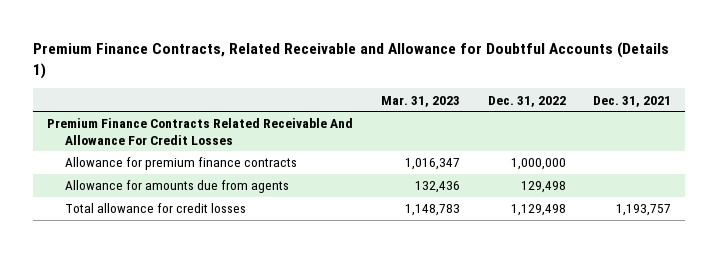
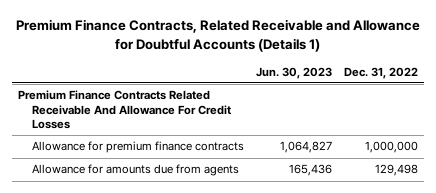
- | Mar. 31, 2023 | Dec. 31, 2022 | Dec. 31, 2021
+ | Jun. 30, 2023 | Dec. 31, 2022
- Total allowance for credit losses | 1,148,783 | 1,129,498 | 1,193,757

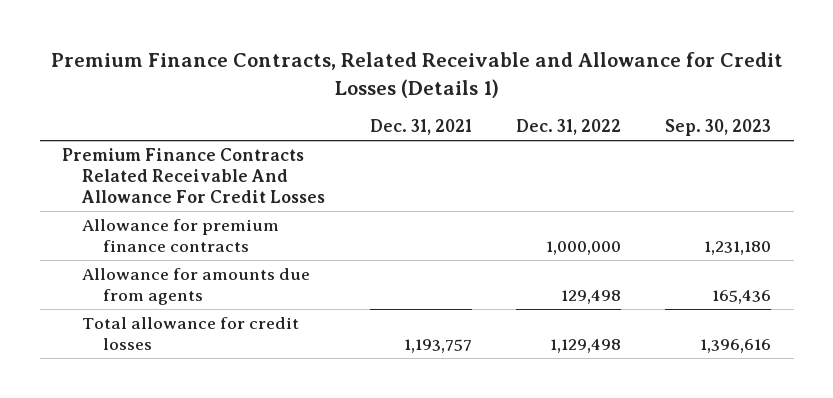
- Premium Finance Contracts, Related Receivable and Allowance for Doubtful Accounts (Details 1)
+ Premium Finance Contracts, Related Receivable and Allowance for Credit Losses (Details 1)
- | Jun. 30, 2023 | Dec. 31, 2022
+ | Dec. 31, 2021 | Dec. 31, 2022 | Sep. 30, 2023
+ Total allowance for credit losses | 1,193,757 | 1,129,498 | 1,396,616

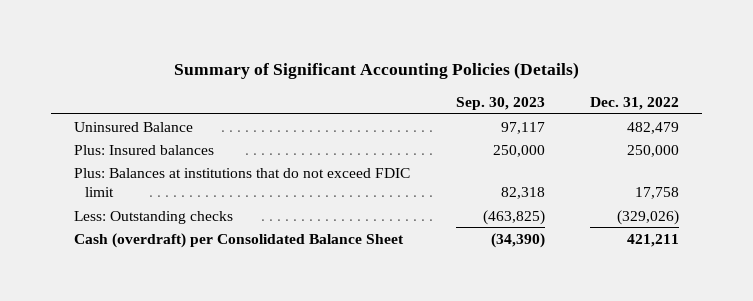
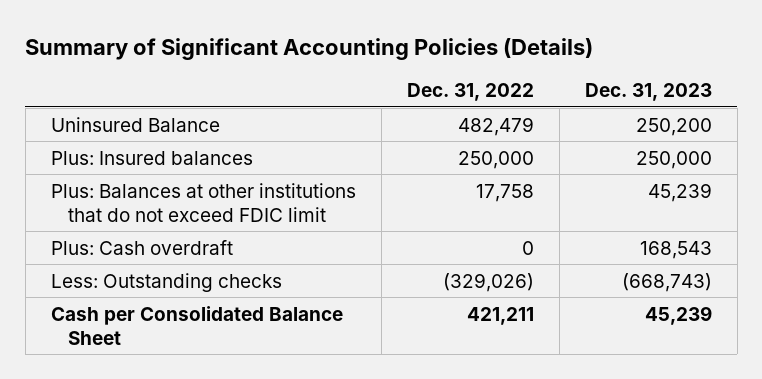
- | Sep. 30, 2023 | Dec. 31, 2022
+ | Dec. 31, 2022 | Dec. 31, 2023
- Plus: Balances at institutions that do not exceed FDIC limit | 82,318 | 17,758
+ Plus: Balances at other institutions that do not exceed FDIC limit | 17,758 | 45,239
+ Plus: Cash overdraft | 0 | 168,543
- Cash (overdraft) per Consolidated Balance Sheet | (34,390) | 421,211
+ Cash per Consolidated Balance Sheet | 421,211 | 45,239

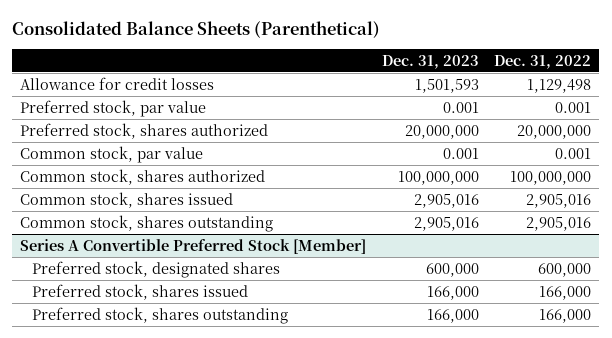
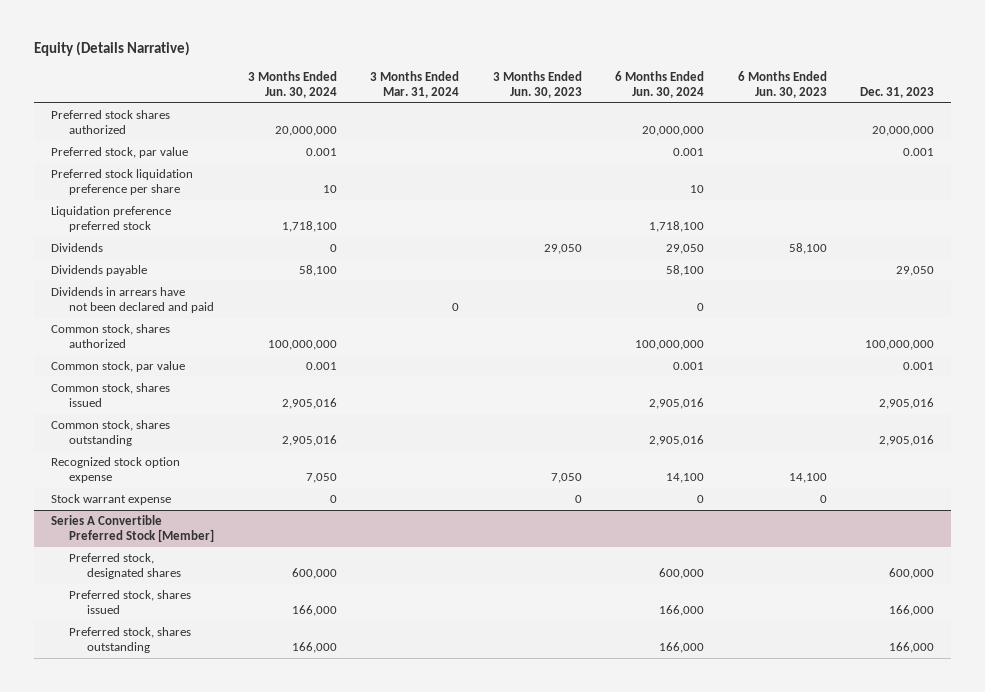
- Consolidated Balance Sheets (Parenthetical)
+ Equity (Details Narrative)
- | Dec. 31, 2023 | Dec. 31, 2022
+ | 3 Months Ended Jun. 30, 2024 | 3 Months Ended Mar. 31, 2024 | 3 Months Ended Jun. 30, 2023 | 6 Months Ended Jun. 30, 2024 | 6 Months Ended Jun. 30, 2023 | Dec. 31, 2023
- Allowance for credit losses | 1,501,593 | 1,129,498
+ Preferred stock shares authorized | 20,000,000 | | | 20,000,000 | | 20,000,000
- Preferred stock, shares authorized | 20,000,000 | 20,000,000
+ Preferred stock liquidation preference per share | 10 | | | 10 | |
+ Liquidation preference preferred stock | 1,718,100 | | | 1,718,100 | |
+ Dividends | 0 | | 29,050 | 29,050 | 58,100 |
+ Dividends payable | 58,100 | | | 58,100 | | 29,050
+ Dividends in arrears have not been declared and paid | | 0 | | 0 | |
moved down: Common stock, par value | 0.001 | | | 0.001 | | 0.001
+ Recognized stock option expense | 7,050 | | 7,050 | 14,100 | 14,100 |
+ Stock warrant expense | 0 | | 0 | 0 | 0 |

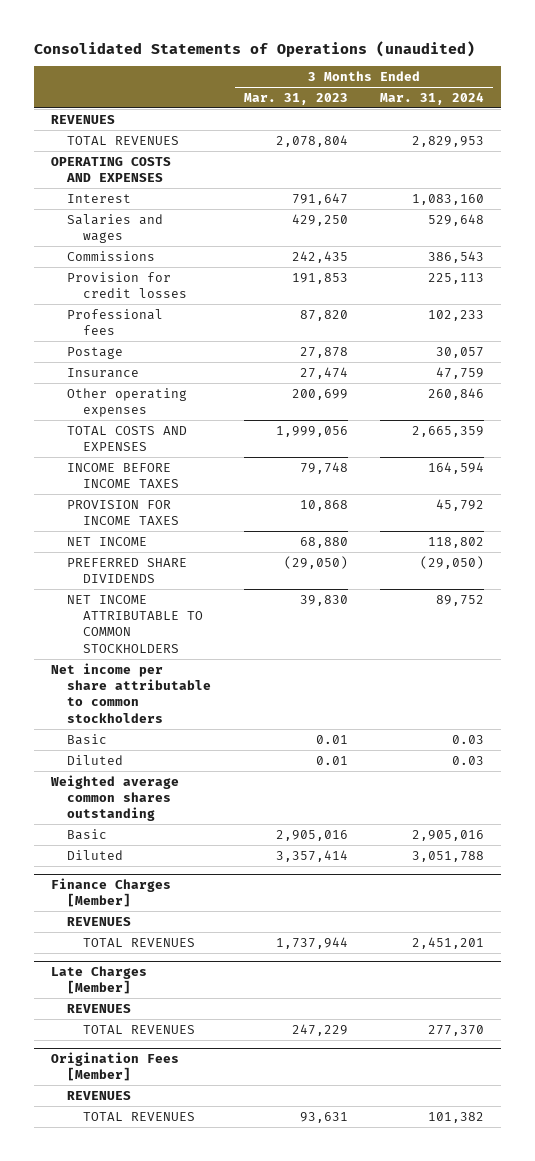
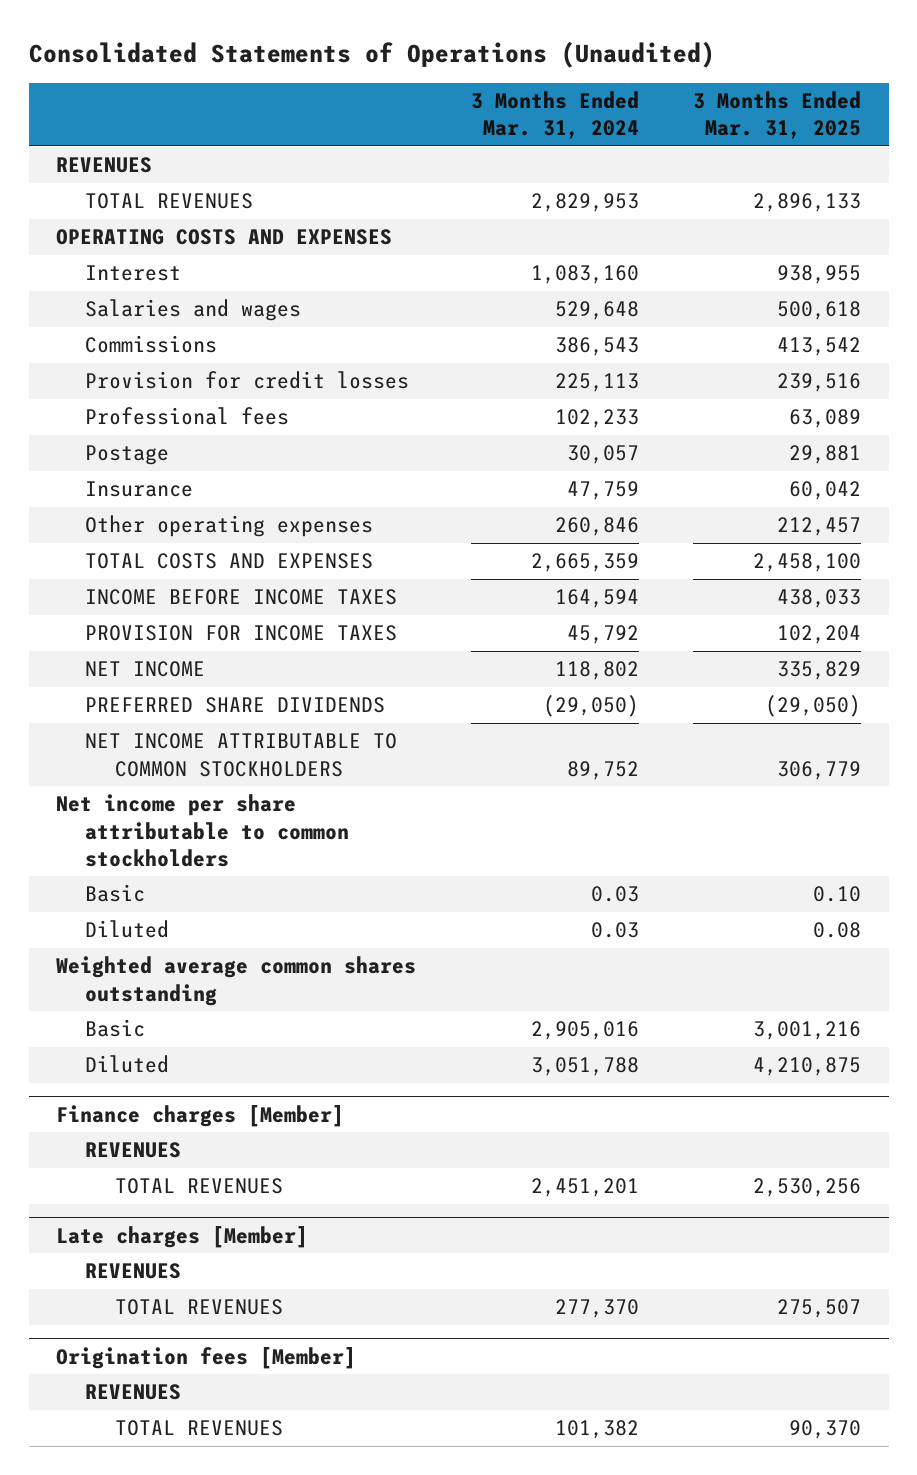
- Consolidated Statements of Operations (unaudited)
+ Consolidated Statements of Operations (Unaudited)
- | 3 Months Ended Mar. 31, 2023 | 3 Months Ended Mar. 31, 2024
+ | 3 Months Ended Mar. 31, 2024 | 3 Months Ended Mar. 31, 2025
- Finance Charges [Member]
+ Finance charges [Member]
- Late Charges [Member]
+ Late charges [Member]
- Origination Fees [Member]
+ Origination fees [Member]

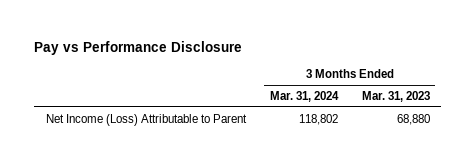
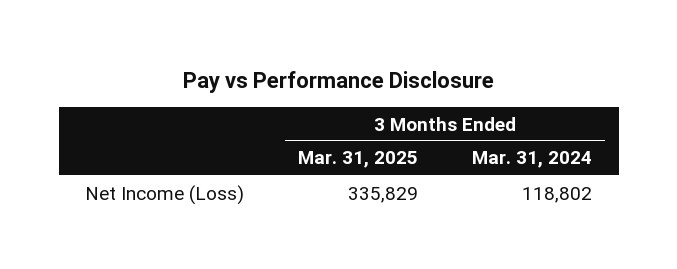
- | 3 Months Ended Mar. 31, 2024 | 3 Months Ended Mar. 31, 2023
+ | 3 Months Ended Mar. 31, 2025 | 3 Months Ended Mar. 31, 2024
- Net Income (Loss) Attributable to Parent | 118,802 | 68,880
+ Net Income (Loss) | 335,829 | 118,802

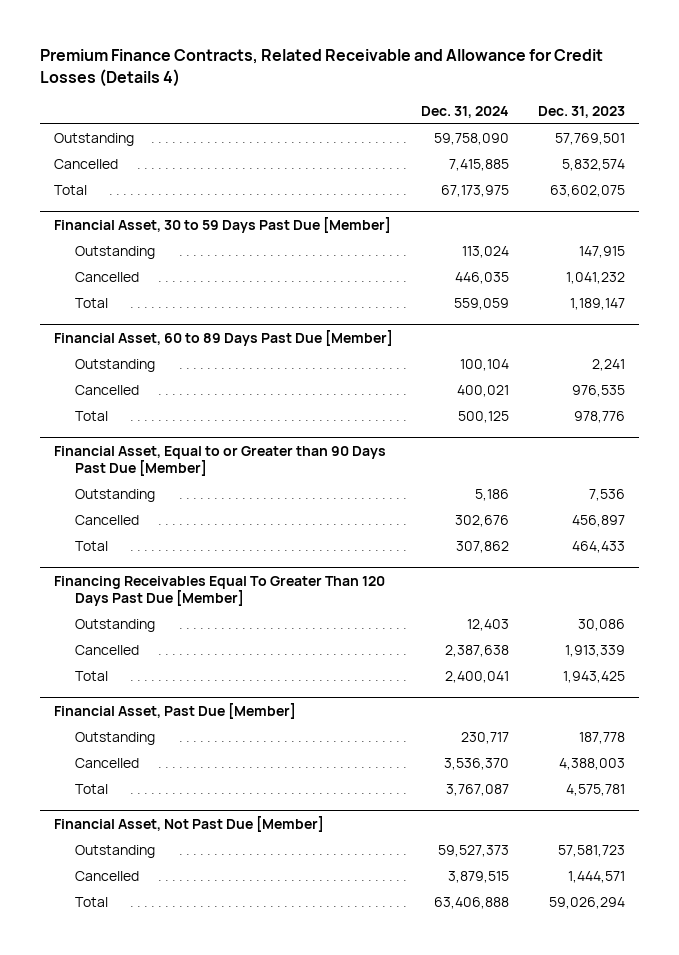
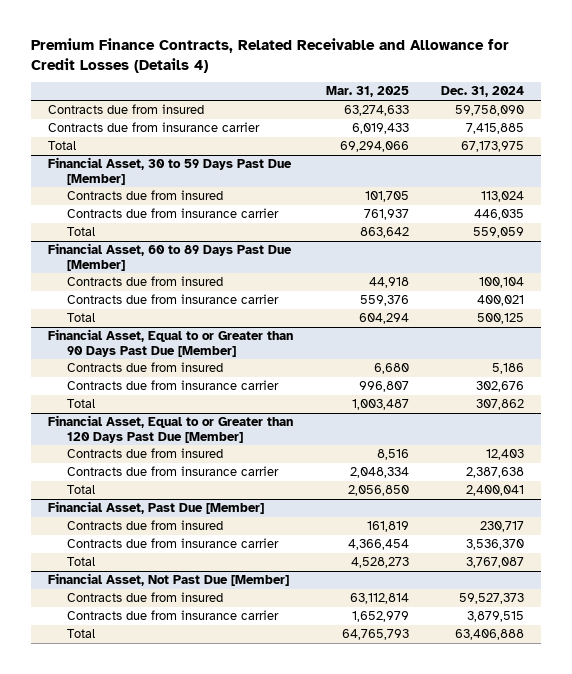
- | Dec. 31, 2024 | Dec. 31, 2023
+ | Mar. 31, 2025 | Dec. 31, 2024
- Outstanding | 59,758,090 | 57,769,501
- Cancelled | 7,415,885 | 5,832,574
+ Contracts due from insured | 63,274,633 | 59,758,090
+ Contracts due from insurance carrier | 6,019,433 | 7,415,885
@ Financial Asset, 30 to 59 Days Past Due [Member]
- Outstanding | 113,024 | 147,915
- Cancelled | 446,035 | 1,041,232
+ Contracts due from insured | 101,705 | 113,024
+ Contracts due from insurance carrier | 761,937 | 446,035
@ Financial Asset, 60 to 89 Days Past Due [Member]
- Outstanding | 100,104 | 2,241
- Cancelled | 400,021 | 976,535
+ Contracts due from insured | 44,918 | 100,104
+ Contracts due from insurance carrier | 559,376 | 400,021
@ Financial Asset, Equal to or Greater than 90 Days Past Due [Member]
- Outstanding | 5,186 | 7,536
- Cancelled | 302,676 | 456,897
+ Contracts due from insured | 6,680 | 5,186
+ Contracts due from insurance carrier | 996,807 | 302,676
- Financing Receivables Equal To Greater Than 120 Days Past Due [Member]
- Outstanding | 12,403 | 30,086
- Cancelled | 2,387,638 | 1,913,339
+ Financial Asset, Equal to or Greater than 120 Days Past Due [Member]
+ Contracts due from insured | 8,516 | 12,403
+ Contracts due from insurance carrier | 2,048,334 | 2,387,638
@ Financial Asset, Past Due [Member]
- Outstanding | 230,717 | 187,778
- Cancelled | 3,536,370 | 4,388,003
+ Contracts due from insured | 161,819 | 230,717
+ Contracts due from insurance carrier | 4,366,454 | 3,536,370
@ Financial Asset, Not Past Due [Member]
- Outstanding | 59,527,373 | 57,581,723
- Cancelled | 3,879,515 | 1,444,571
+ Contracts due from insured | 63,112,814 | 59,527,373
+ Contracts due from insurance carrier | 1,652,979 | 3,879,515

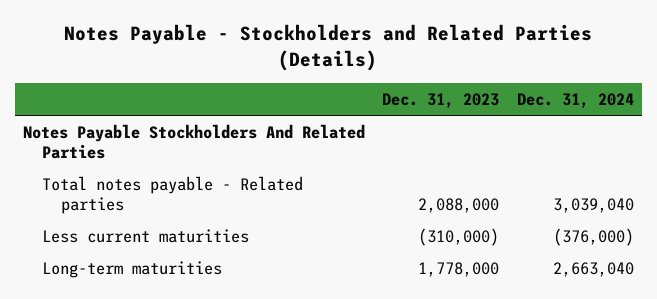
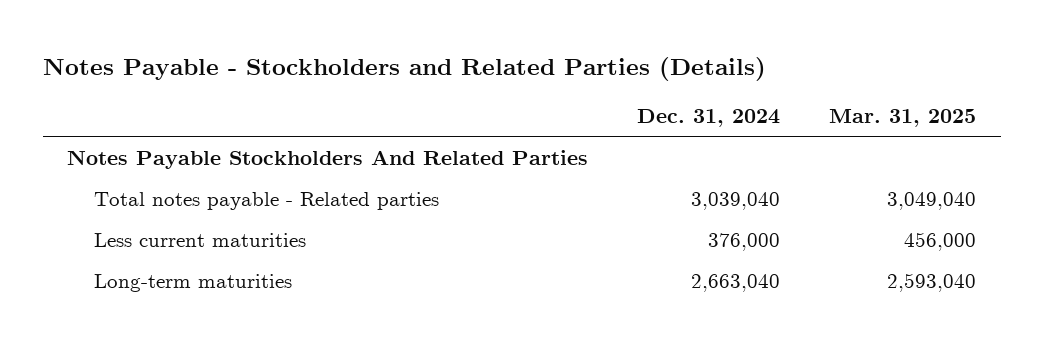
- | Dec. 31, 2023 | Dec. 31, 2024
+ | Dec. 31, 2024 | Mar. 31, 2025
- Less current maturities | (310,000) | (376,000)
+ Less current maturities | 376,000 | 456,000

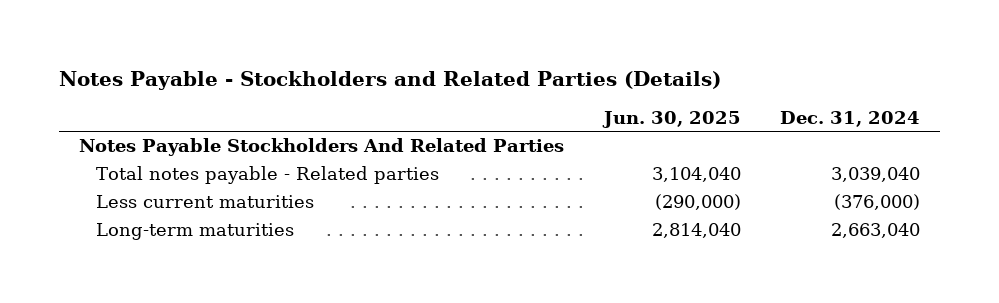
- | Dec. 31, 2024 | Mar. 31, 2025
+ | Jun. 30, 2025 | Dec. 31, 2024
- Less current maturities | 376,000 | 456,000
+ Less current maturities | (290,000) | (376,000)

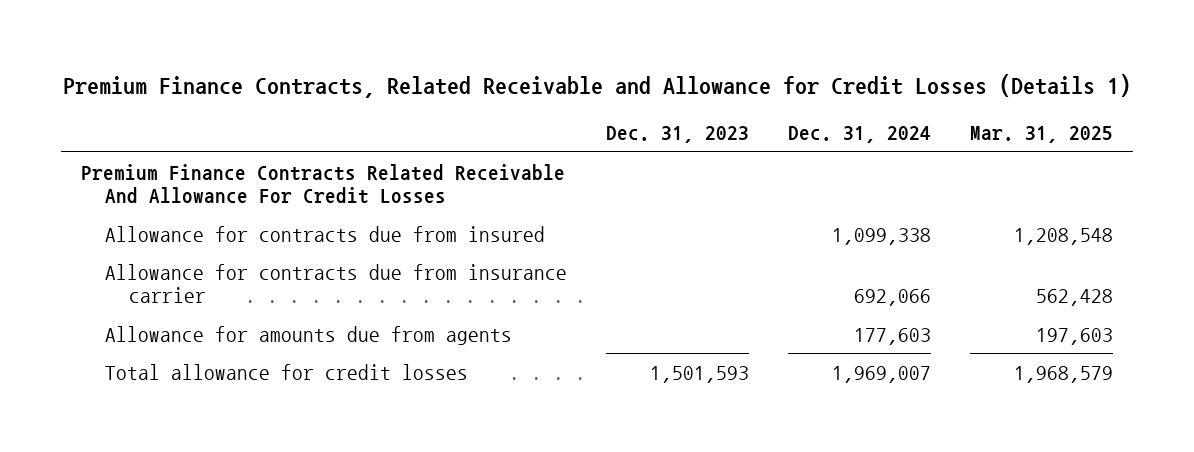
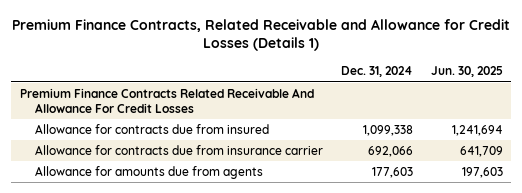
- | Dec. 31, 2023 | Dec. 31, 2024 | Mar. 31, 2025
+ | Dec. 31, 2024 | Jun. 30, 2025
- Total allowance for credit losses | 1,501,593 | 1,969,007 | 1,968,579

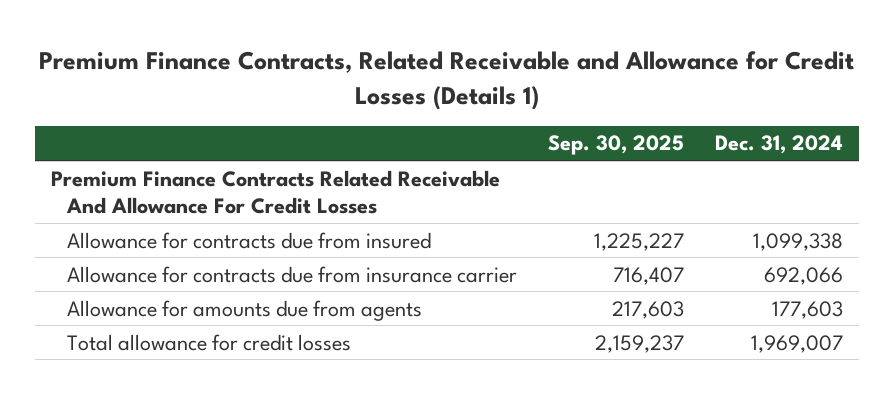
- | Dec. 31, 2024 | Jun. 30, 2025
+ | Sep. 30, 2025 | Dec. 31, 2024
+ Total allowance for credit losses | 2,159,237 | 1,969,007

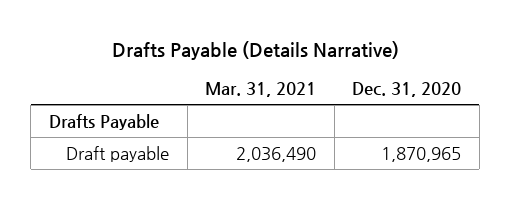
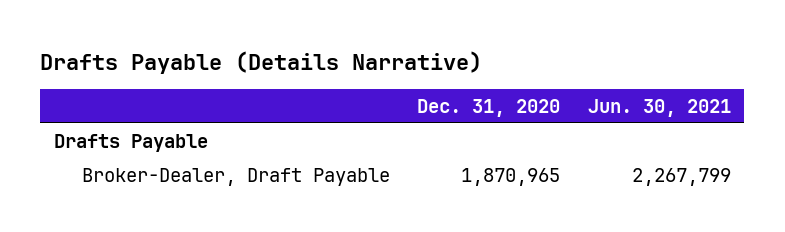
- | Mar. 31, 2021 | Dec. 31, 2020
+ | Dec. 31, 2020 | Jun. 30, 2021
- Draft payable | 2,036,490 | 1,870,965
+ Broker-Dealer, Draft Payable | 1,870,965 | 2,267,799

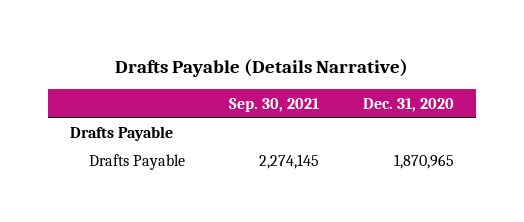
- | Dec. 31, 2020 | Jun. 30, 2021
+ | Sep. 30, 2021 | Dec. 31, 2020
- Broker-Dealer, Draft Payable | 1,870,965 | 2,267,799
+ Drafts Payable | 2,274,145 | 1,870,965

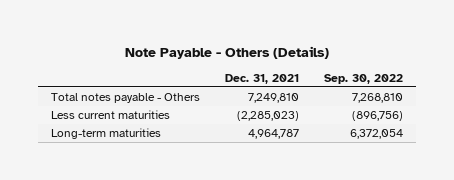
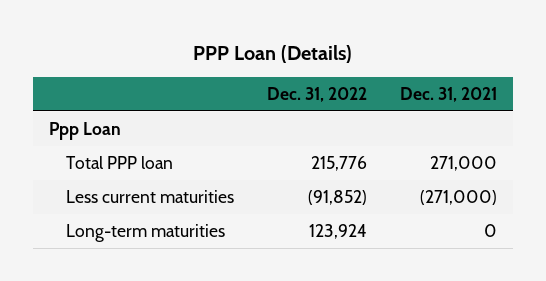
- Note Payable - Others (Details)
+ PPP Loan (Details)
- | Dec. 31, 2021 | Sep. 30, 2022
+ | Dec. 31, 2022 | Dec. 31, 2021
- Total notes payable - Others | 7,249,810 | 7,268,810
- Less current maturities | (2,285,023) | (896,756)
- Long-term maturities | 4,964,787 | 6,372,054
+ Ppp Loan
+ Total PPP loan | 215,776 | 271,000
+ Less current maturities | (91,852) | (271,000)
+ Long-term maturities | 123,924 | 0

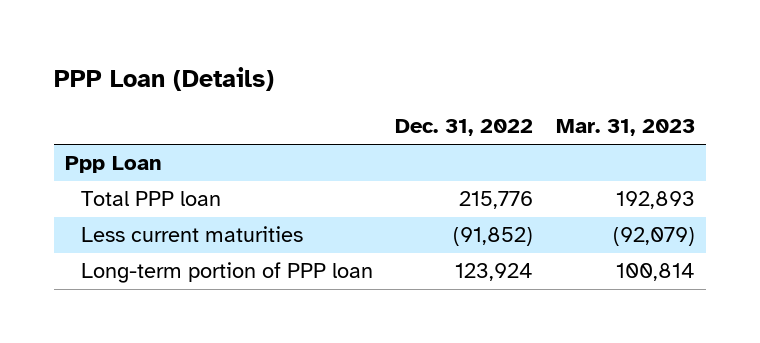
- | Dec. 31, 2022 | Dec. 31, 2021
+ | Dec. 31, 2022 | Mar. 31, 2023
- Long-term maturities | 123,924 | 0
+ Long-term portion of PPP loan | 123,924 | 100,814

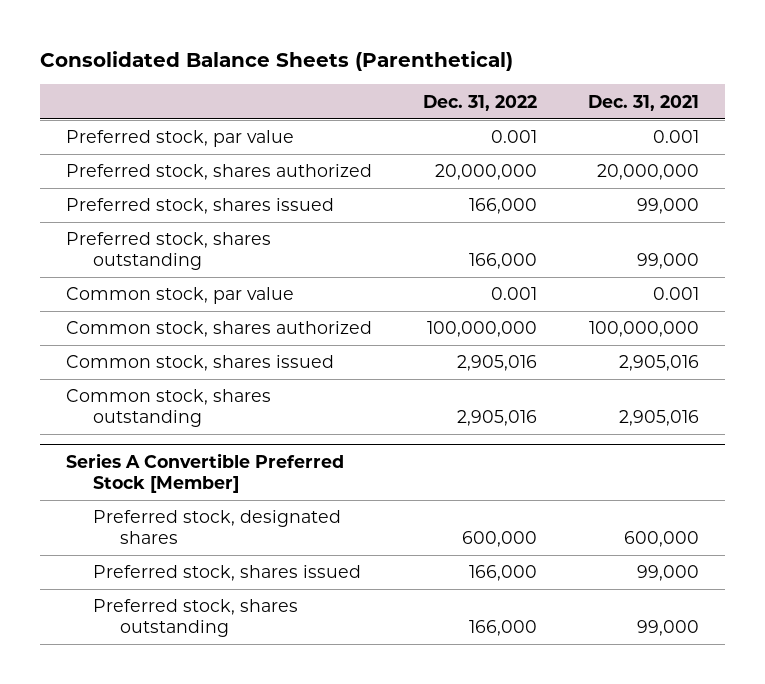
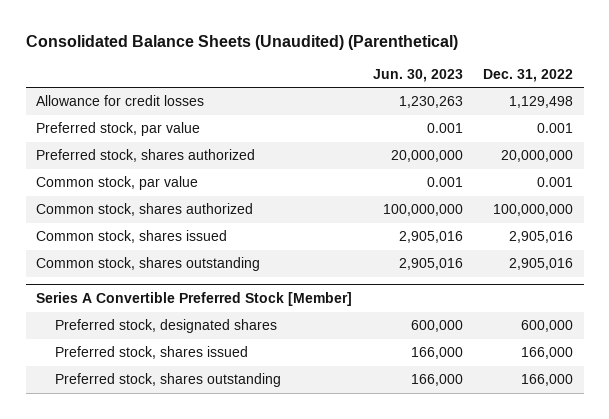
- Consolidated Balance Sheets (Parenthetical)
+ Consolidated Balance Sheets (Unaudited) (Parenthetical)
- | Dec. 31, 2022 | Dec. 31, 2021
+ | Jun. 30, 2023 | Dec. 31, 2022
+ Allowance for credit losses | 1,230,263 | 1,129,498
- Preferred stock, shares issued | 166,000 | 99,000
- Preferred stock, shares outstanding | 166,000 | 99,000

